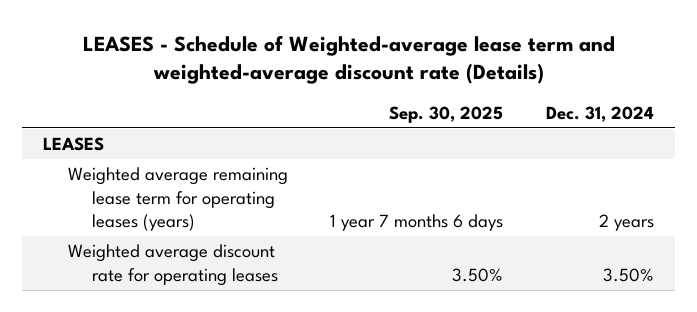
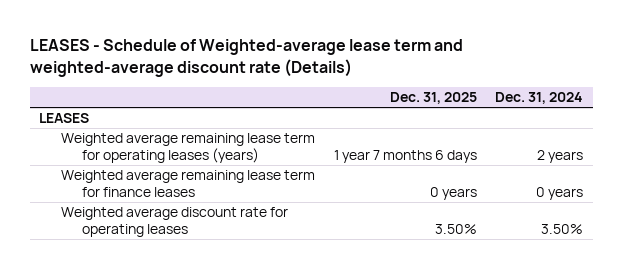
- | Sep. 30, 2025 | Dec. 31, 2024
+ | Dec. 31, 2025 | Dec. 31, 2024
+ Weighted average remaining lease term for finance leases | 0 years | 0 years

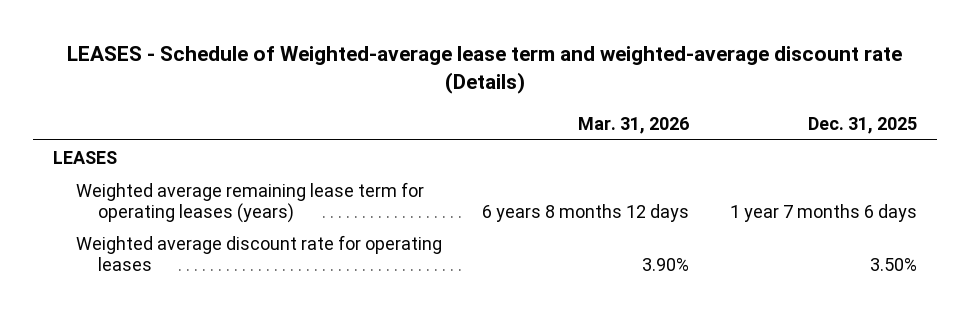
- | Dec. 31, 2025 | Dec. 31, 2024
+ | Mar. 31, 2026 | Dec. 31, 2025
- Weighted average remaining lease term for finance leases | 0 years | 0 years

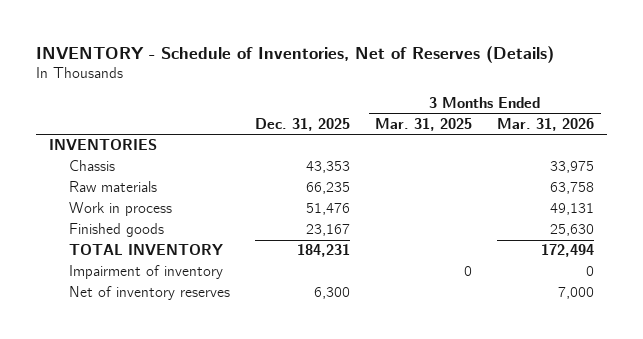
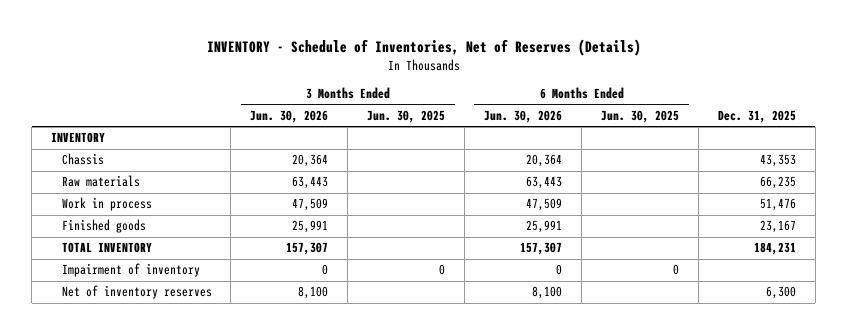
- | Dec. 31, 2025 | 3 Months Ended Mar. 31, 2025 | 3 Months Ended Mar. 31, 2026
+ | 3 Months Ended Jun. 30, 2026 | 3 Months Ended Jun. 30, 2025 | 6 Months Ended Jun. 30, 2026 | 6 Months Ended Jun. 30, 2025 | Dec. 31, 2025
- INVENTORIES
+ INVENTORY

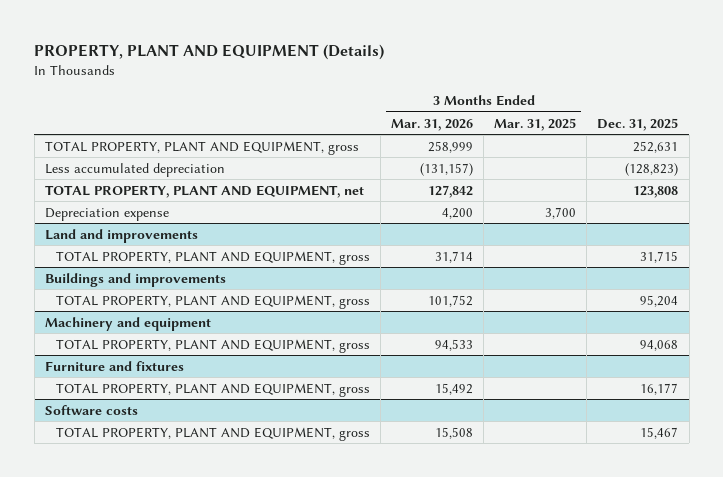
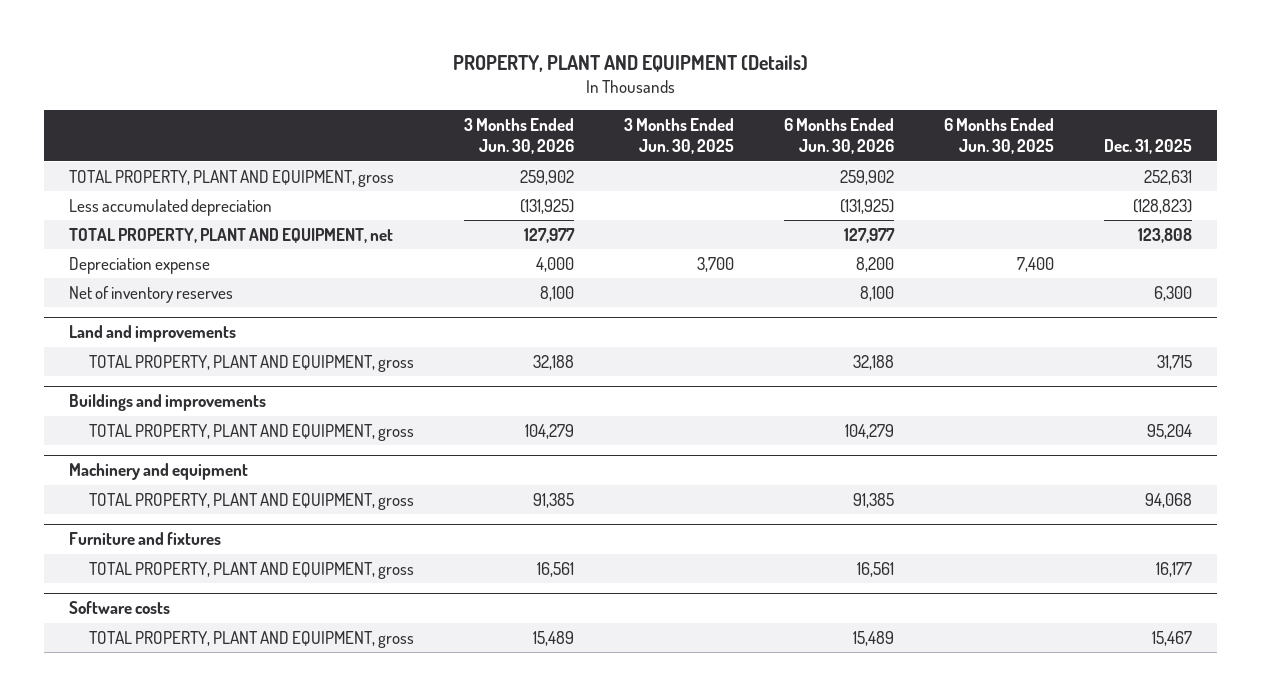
- | 3 Months Ended Mar. 31, 2026 | 3 Months Ended Mar. 31, 2025 | Dec. 31, 2025
+ | 3 Months Ended Jun. 30, 2026 | 3 Months Ended Jun. 30, 2025 | 6 Months Ended Jun. 30, 2026 | 6 Months Ended Jun. 30, 2025 | Dec. 31, 2025
+ Net of inventory reserves | 8,100 | | 8,100 | | 6,300

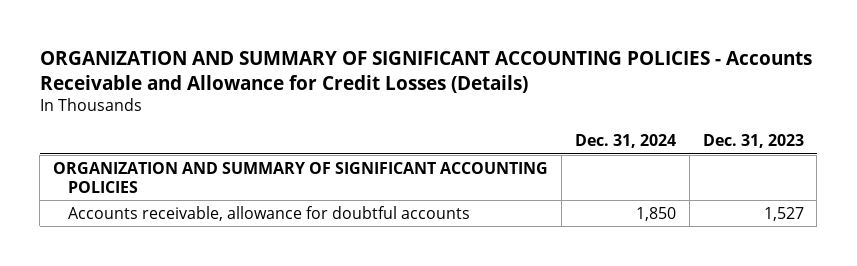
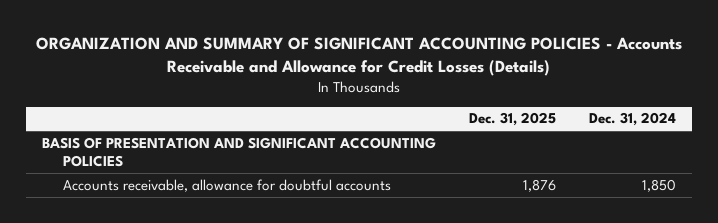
- | Dec. 31, 2024 | Dec. 31, 2023
+ | Dec. 31, 2025 | Dec. 31, 2024
- ORGANIZATION AND SUMMARY OF SIGNIFICANT ACCOUNTING POLICIES
+ BASIS OF PRESENTATION AND SIGNIFICANT ACCOUNTING POLICIES

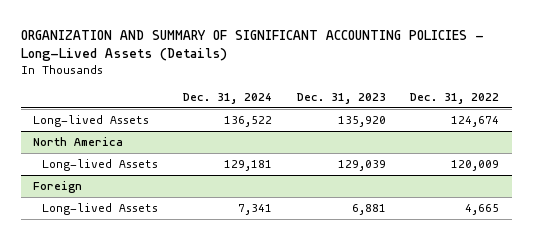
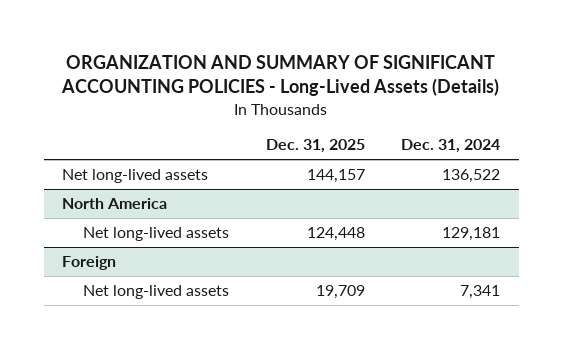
- | Dec. 31, 2024 | Dec. 31, 2023 | Dec. 31, 2022
+ | Dec. 31, 2025 | Dec. 31, 2024
- Long-lived Assets | 136,522 | 135,920 | 124,674
+ Net long-lived assets | 144,157 | 136,522
@ North America
- Long-lived Assets | 129,181 | 129,039 | 120,009
+ Net long-lived assets | 124,448 | 129,181
@ Foreign
- Long-lived Assets | 7,341 | 6,881 | 4,665
+ Net long-lived assets | 19,709 | 7,341

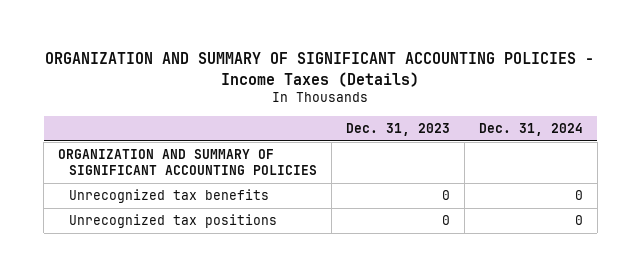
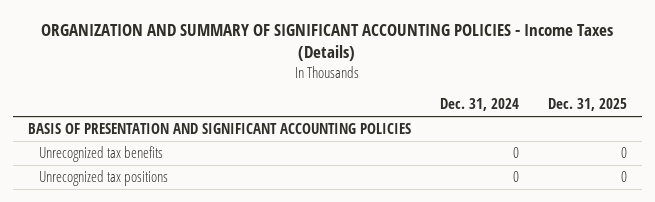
- | Dec. 31, 2023 | Dec. 31, 2024
+ | Dec. 31, 2024 | Dec. 31, 2025
- ORGANIZATION AND SUMMARY OF SIGNIFICANT ACCOUNTING POLICIES
+ BASIS OF PRESENTATION AND SIGNIFICANT ACCOUNTING POLICIES

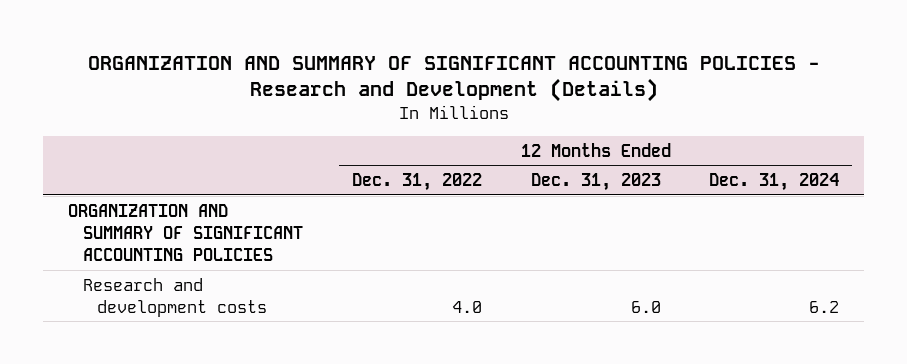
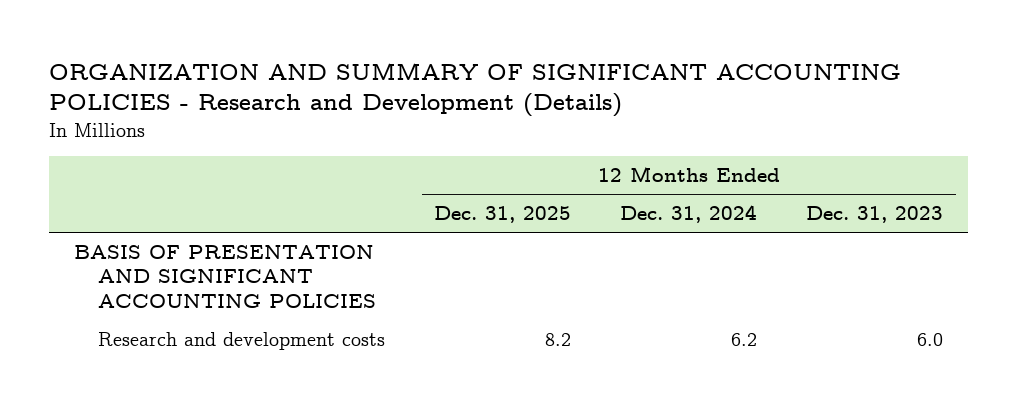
- | 12 Months Ended Dec. 31, 2022 | 12 Months Ended Dec. 31, 2023 | 12 Months Ended Dec. 31, 2024
+ | 12 Months Ended Dec. 31, 2025 | 12 Months Ended Dec. 31, 2024 | 12 Months Ended Dec. 31, 2023
- ORGANIZATION AND SUMMARY OF SIGNIFICANT ACCOUNTING POLICIES
+ BASIS OF PRESENTATION AND SIGNIFICANT ACCOUNTING POLICIES

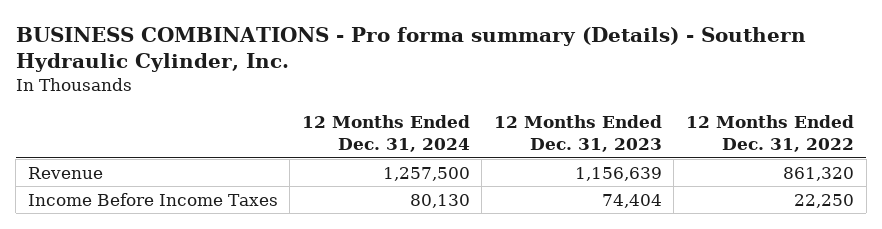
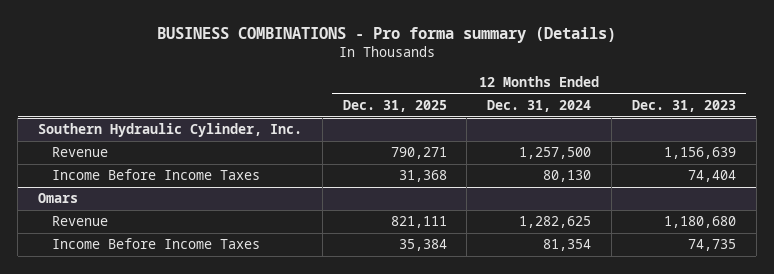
- BUSINESS COMBINATIONS - Pro forma summary (Details) - Southern Hydraulic Cylinder, Inc.
+ BUSINESS COMBINATIONS - Pro forma summary (Details)
- | 12 Months Ended Dec. 31, 2024 | 12 Months Ended Dec. 31, 2023 | 12 Months Ended Dec. 31, 2022
+ | 12 Months Ended Dec. 31, 2025 | 12 Months Ended Dec. 31, 2024 | 12 Months Ended Dec. 31, 2023
+ Southern Hydraulic Cylinder, Inc.
+ Omars
+ Revenue | 821,111 | 1,282,625 | 1,180,680
+ Income Before Income Taxes | 35,384 | 81,354 | 74,735

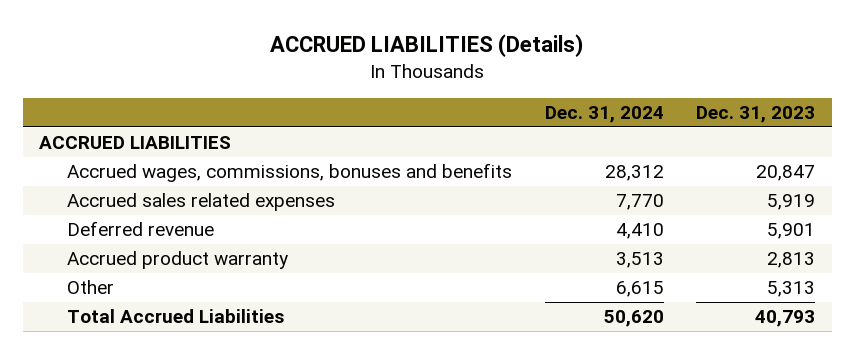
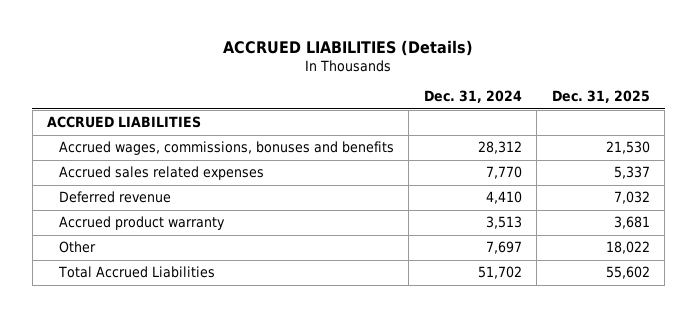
- | Dec. 31, 2024 | Dec. 31, 2023
+ | Dec. 31, 2024 | Dec. 31, 2025
- Other | 6,615 | 5,313
- Total Accrued Liabilities | 50,620 | 40,793
+ Other | 7,697 | 18,022
+ Total Accrued Liabilities | 51,702 | 55,602

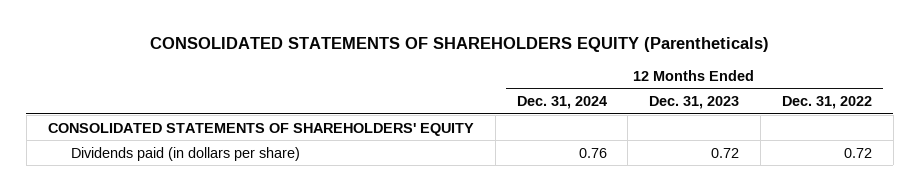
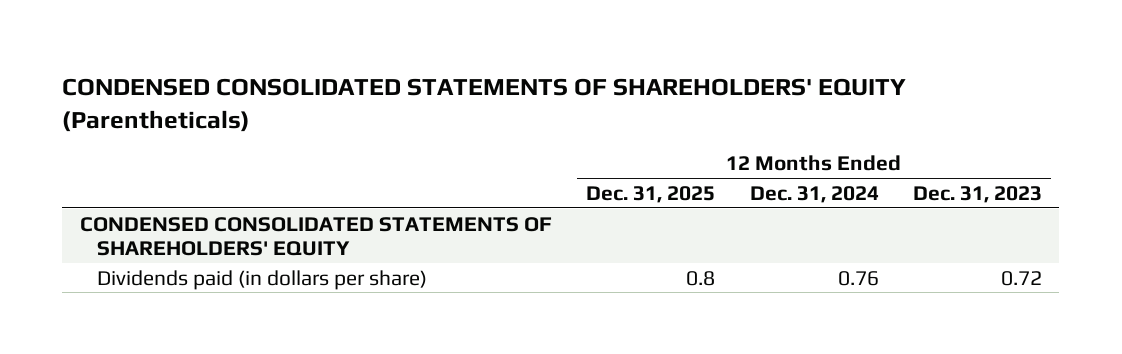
- CONSOLIDATED STATEMENTS OF SHAREHOLDERS EQUITY (Parentheticals)
+ CONDENSED CONSOLIDATED STATEMENTS OF SHAREHOLDERS' EQUITY (Parentheticals)
- | 12 Months Ended Dec. 31, 2024 | 12 Months Ended Dec. 31, 2023 | 12 Months Ended Dec. 31, 2022
+ | 12 Months Ended Dec. 31, 2025 | 12 Months Ended Dec. 31, 2024 | 12 Months Ended Dec. 31, 2023
- CONSOLIDATED STATEMENTS OF SHAREHOLDERS' EQUITY
+ CONDENSED CONSOLIDATED STATEMENTS OF SHAREHOLDERS' EQUITY

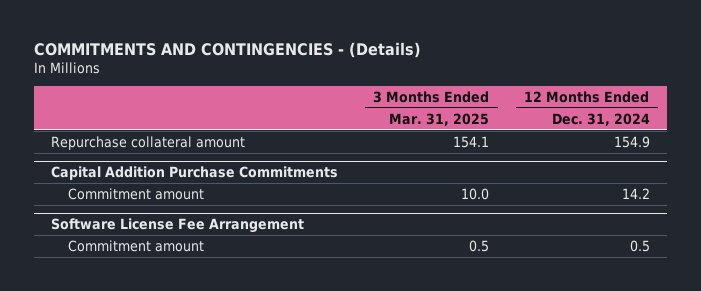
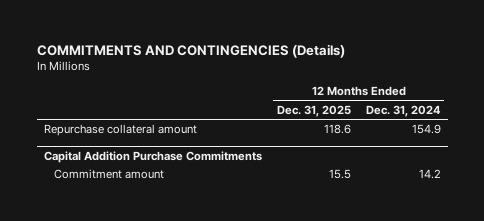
- COMMITMENTS AND CONTINGENCIES - (Details)
+ COMMITMENTS AND CONTINGENCIES (Details)
- | 3 Months Ended Mar. 31, 2025 | 12 Months Ended Dec. 31, 2024
+ | 12 Months Ended Dec. 31, 2025 | 12 Months Ended Dec. 31, 2024
- Software License Fee Arrangement
- Commitment amount | 0.5 | 0.5

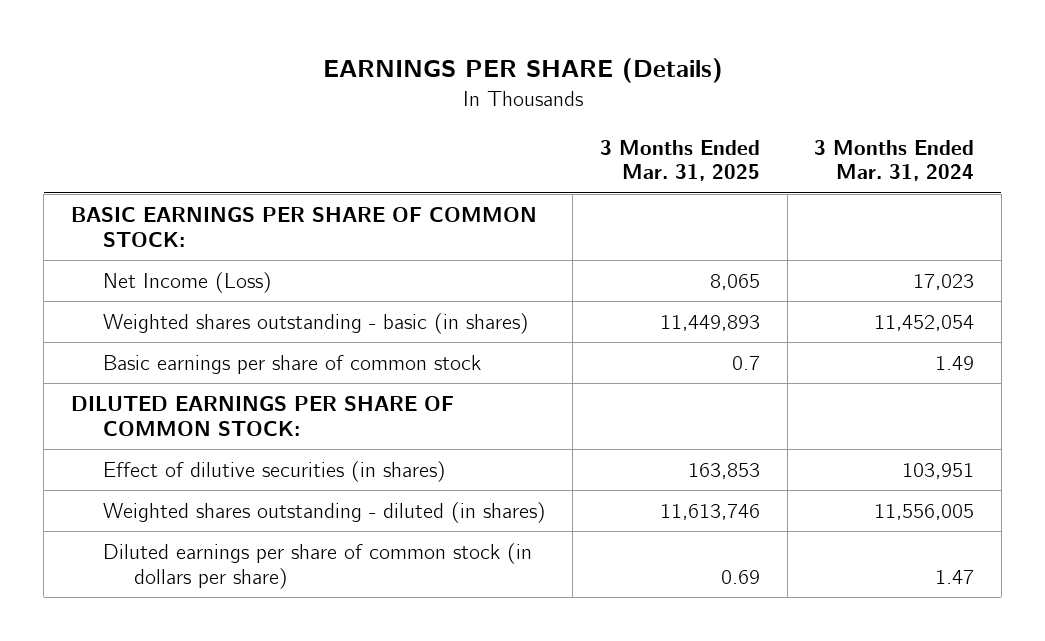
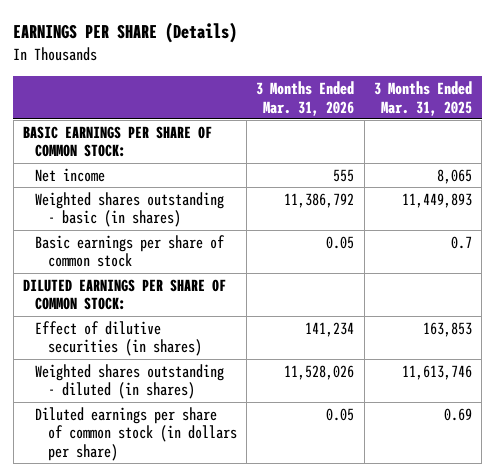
- | 3 Months Ended Mar. 31, 2025 | 3 Months Ended Mar. 31, 2024
+ | 3 Months Ended Mar. 31, 2026 | 3 Months Ended Mar. 31, 2025
- Net Income (Loss) | 8,065 | 17,023
+ Net income | 555 | 8,065

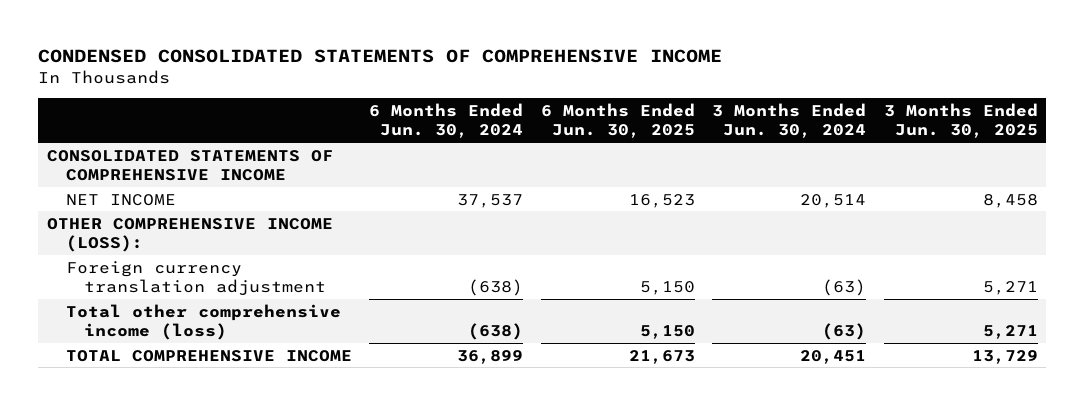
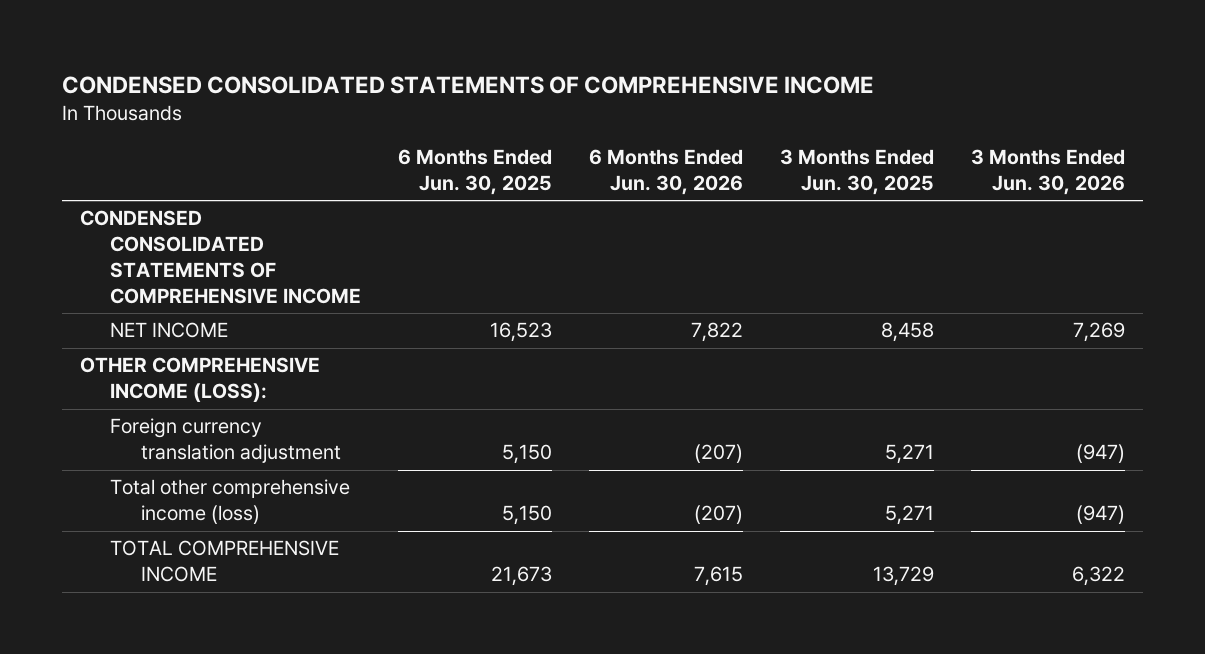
- | 6 Months Ended Jun. 30, 2024 | 6 Months Ended Jun. 30, 2025 | 3 Months Ended Jun. 30, 2024 | 3 Months Ended Jun. 30, 2025
+ | 6 Months Ended Jun. 30, 2025 | 6 Months Ended Jun. 30, 2026 | 3 Months Ended Jun. 30, 2025 | 3 Months Ended Jun. 30, 2026
- CONSOLIDATED STATEMENTS OF COMPREHENSIVE INCOME
+ CONDENSED CONSOLIDATED STATEMENTS OF COMPREHENSIVE INCOME

